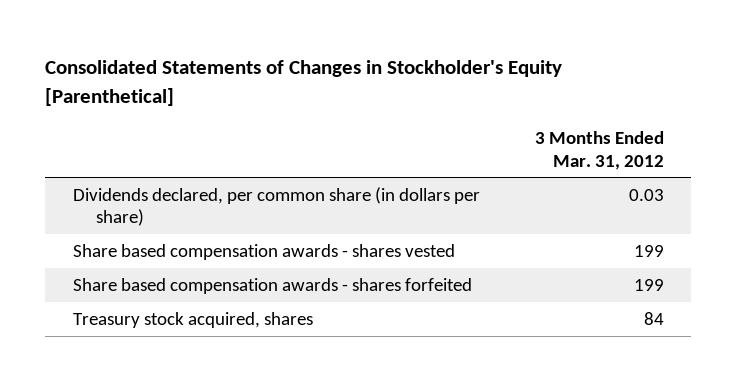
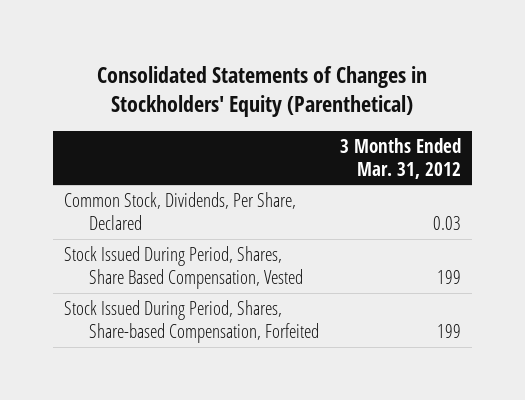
- Consolidated Statements of Changes in Stockholder's Equity [Parenthetical]
+ Consolidated Statements of Changes in Stockholders' Equity (Parenthetical)
- Dividends declared, per common share (in dollars per share) | 0.03
- Share based compensation awards - shares vested | 199
- Share based compensation awards - shares forfeited | 199
- Treasury stock acquired, shares | 84
+ Common Stock, Dividends, Per Share, Declared | 0.03
+ Stock Issued During Period, Shares, Share Based Compensation, Vested | 199
+ Stock Issued During Period, Shares, Share-based Compensation, Forfeited | 199

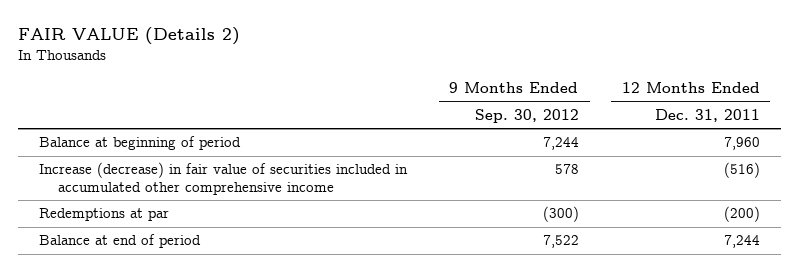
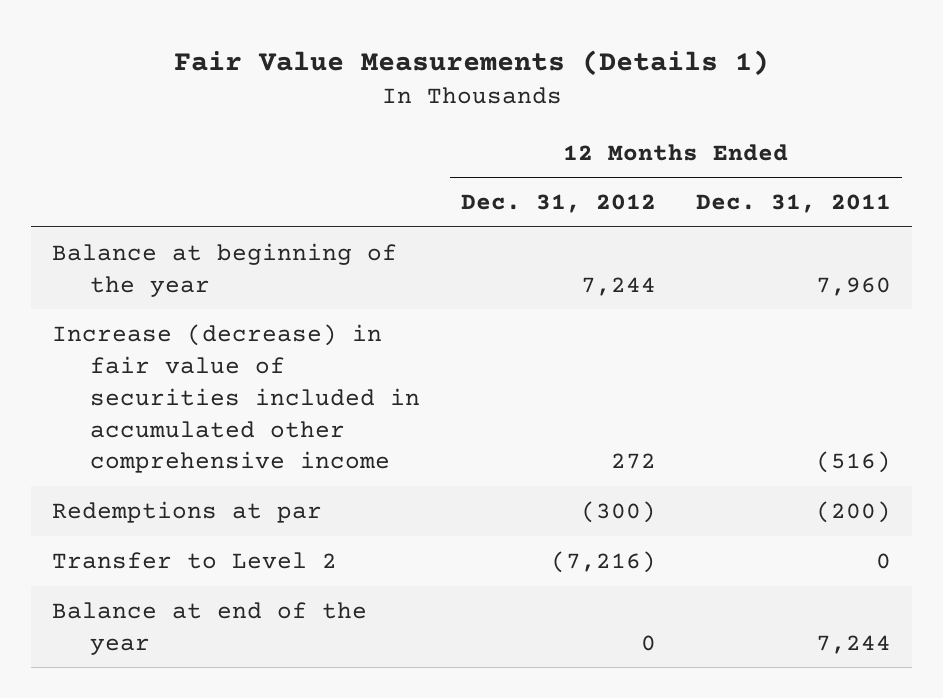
- FAIR VALUE (Details 2)
+ Fair Value Measurements (Details 1)
- | 9 Months Ended Sep. 30, 2012 | 12 Months Ended Dec. 31, 2011
+ | 12 Months Ended Dec. 31, 2012 | 12 Months Ended Dec. 31, 2011
- Balance at beginning of period | 7,244 | 7,960
+ Balance at beginning of the year | 7,244 | 7,960
- Balance at end of period | 7,522 | 7,244
+ Transfer to Level 2 | (7,216) | 0
+ Balance at end of the year | 0 | 7,244

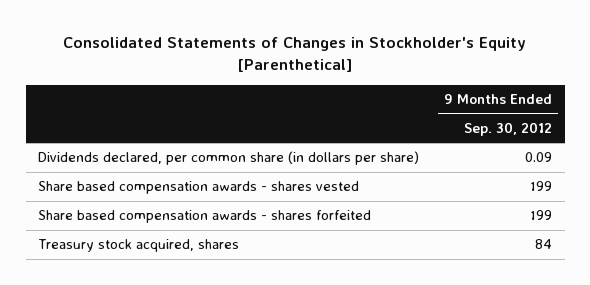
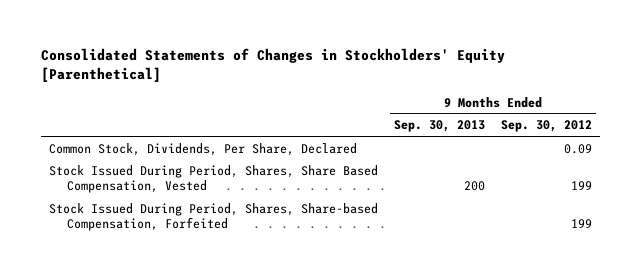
- Consolidated Statements of Changes in Stockholder's Equity [Parenthetical]
+ Consolidated Statements of Changes in Stockholders' Equity [Parenthetical]
- | 9 Months Ended Sep. 30, 2012
+ | 9 Months Ended Sep. 30, 2013 | 9 Months Ended Sep. 30, 2012
- Dividends declared, per common share (in dollars per share) | 0.09
- Share based compensation awards - shares vested | 199
- Share based compensation awards - shares forfeited | 199
- Treasury stock acquired, shares | 84
+ Common Stock, Dividends, Per Share, Declared | | 0.09
+ Stock Issued During Period, Shares, Share Based Compensation, Vested | 200 | 199
+ Stock Issued During Period, Shares, Share-based Compensation, Forfeited | | 199

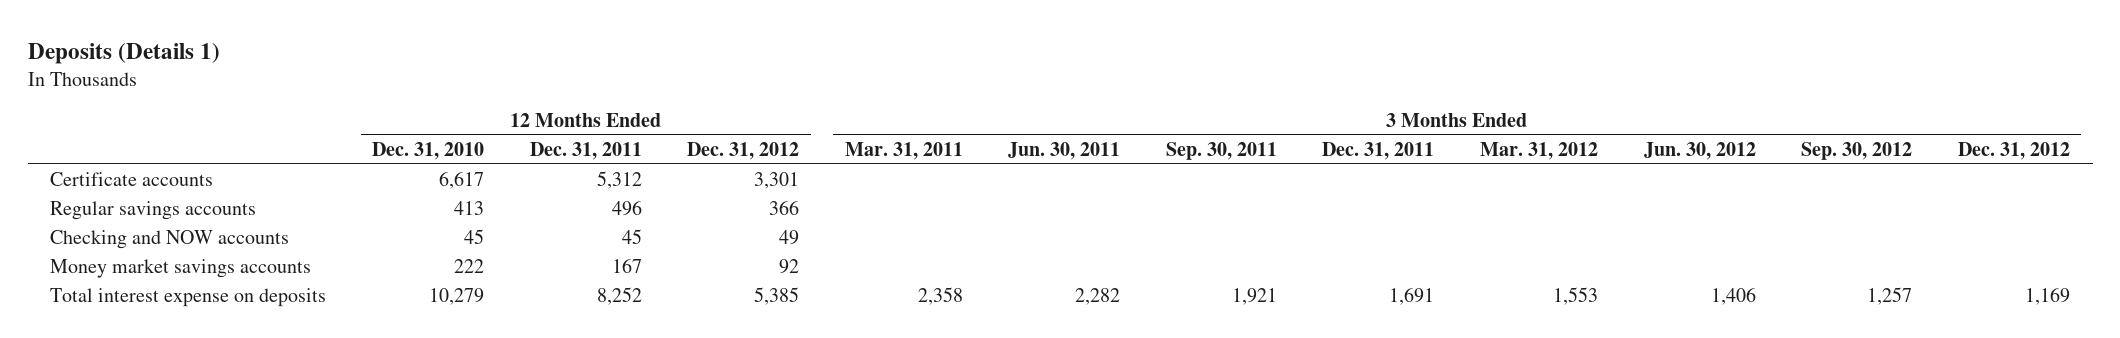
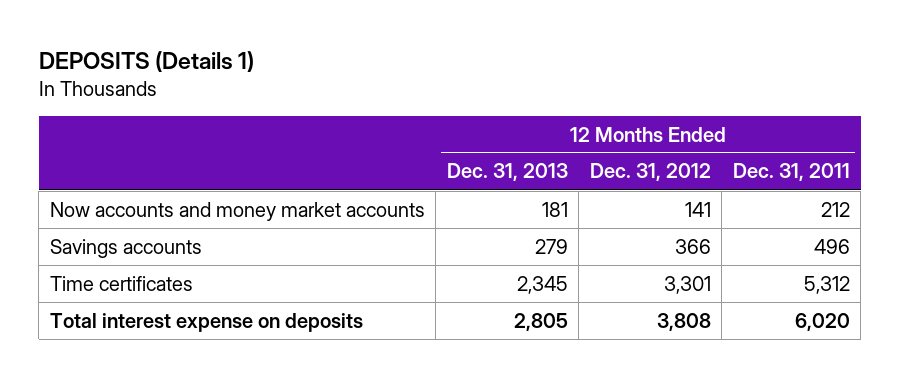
- Deposits (Details 1)
+ DEPOSITS (Details 1)
- | 12 Months Ended Dec. 31, 2010 | 12 Months Ended Dec. 31, 2011 | 12 Months Ended Dec. 31, 2012 | 3 Months Ended Mar. 31, 2011 | 3 Months Ended Jun. 30, 2011 | 3 Months Ended Sep. 30, 2011 | 3 Months Ended Dec. 31, 2011 | 3 Months Ended Mar. 31, 2012 | 3 Months Ended Jun. 30, 2012 | 3 Months Ended Sep. 30, 2012 | 3 Months Ended Dec. 31, 2012
+ | 12 Months Ended Dec. 31, 2013 | 12 Months Ended Dec. 31, 2012 | 12 Months Ended Dec. 31, 2011
- Certificate accounts | 6,617 | 5,312 | 3,301 | | | | | | | |
- Regular savings accounts | 413 | 496 | 366 | | | | | | | |
- Checking and NOW accounts | 45 | 45 | 49 | | | | | | | |
- Money market savings accounts | 222 | 167 | 92 | | | | | | | |
- Total interest expense on deposits | 10,279 | 8,252 | 5,385 | 2,358 | 2,282 | 1,921 | 1,691 | 1,553 | 1,406 | 1,257 | 1,169
+ Now accounts and money market accounts | 181 | 141 | 212
+ Savings accounts | 279 | 366 | 496
+ Time certificates | 2,345 | 3,301 | 5,312
+ Total interest expense on deposits | 2,805 | 3,808 | 6,020

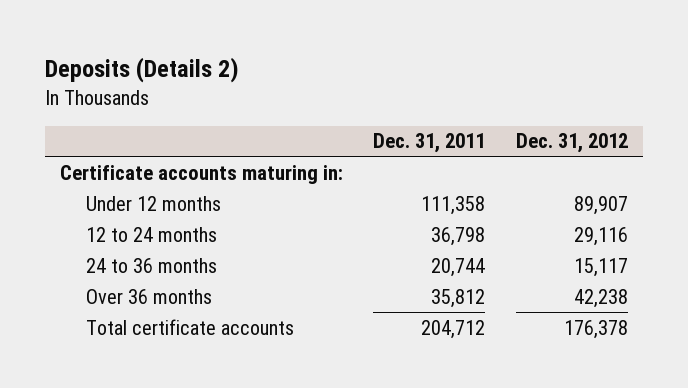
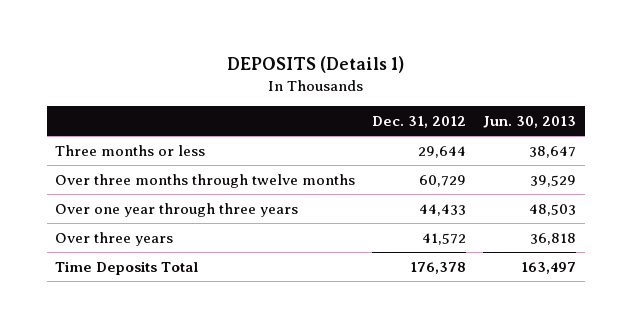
- Deposits (Details 2)
+ DEPOSITS (Details 1)
- | Dec. 31, 2011 | Dec. 31, 2012
+ | Dec. 31, 2012 | Jun. 30, 2013
- Certificate accounts maturing in:
- Under 12 months | 111,358 | 89,907
- 12 to 24 months | 36,798 | 29,116
- 24 to 36 months | 20,744 | 15,117
- Over 36 months | 35,812 | 42,238
- Total certificate accounts | 204,712 | 176,378
+ Three months or less | 29,644 | 38,647
+ Over three months through twelve months | 60,729 | 39,529
+ Over one year through three years | 44,433 | 48,503
+ Over three years | 41,572 | 36,818
+ Time Deposits Total | 176,378 | 163,497

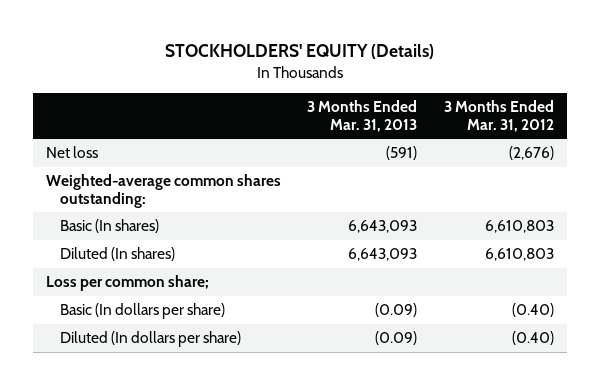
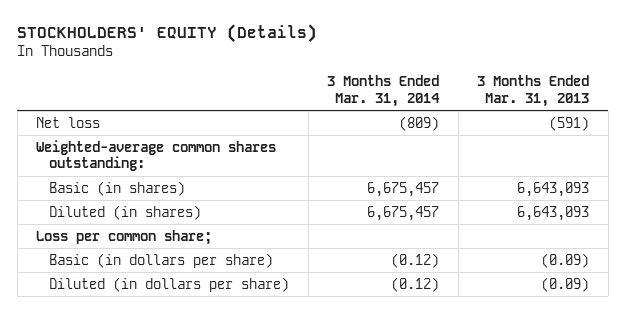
- | 3 Months Ended Mar. 31, 2013 | 3 Months Ended Mar. 31, 2012
+ | 3 Months Ended Mar. 31, 2014 | 3 Months Ended Mar. 31, 2013
- Basic (In shares) | 6,643,093 | 6,610,803
- Diluted (In shares) | 6,643,093 | 6,610,803
+ Basic (in shares) | 6,675,457 | 6,643,093
+ Diluted (in shares) | 6,675,457 | 6,643,093
- Basic (In dollars per share) | (0.09) | (0.40)
- Diluted (In dollars per share) | (0.09) | (0.40)
+ Basic (in dollars per share) | (0.12) | (0.09)
+ Diluted (in dollars per share) | (0.12) | (0.09)

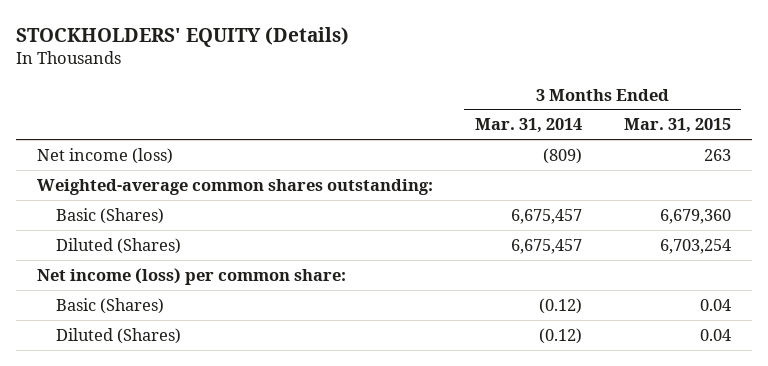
- | 3 Months Ended Mar. 31, 2014 | 3 Months Ended Mar. 31, 2013
+ | 3 Months Ended Mar. 31, 2014 | 3 Months Ended Mar. 31, 2015
- Net loss | (809) | (591)
+ Net income (loss) | (809) | 263
- Basic (in shares) | 6,675,457 | 6,643,093
- Diluted (in shares) | 6,675,457 | 6,643,093
- Loss per common share;
- Basic (in dollars per share) | (0.12) | (0.09)
- Diluted (in dollars per share) | (0.12) | (0.09)
+ Basic (Shares) | 6,675,457 | 6,679,360
+ Diluted (Shares) | 6,675,457 | 6,703,254
+ Net income (loss) per common share:
+ Basic (Shares) | (0.12) | 0.04
+ Diluted (Shares) | (0.12) | 0.04

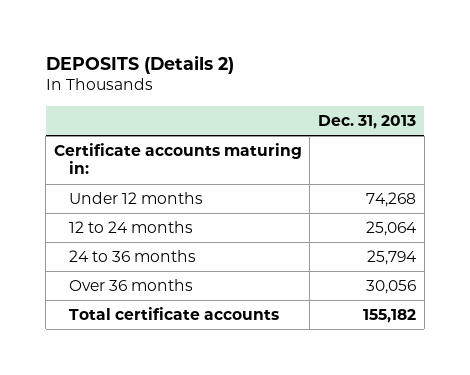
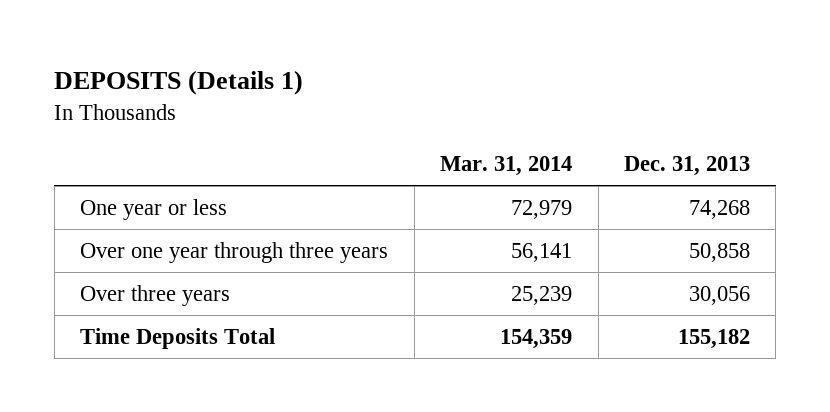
- DEPOSITS (Details 2)
+ DEPOSITS (Details 1)
- | Dec. 31, 2013
+ | Mar. 31, 2014 | Dec. 31, 2013
- Certificate accounts maturing in:
- Under 12 months | 74,268
- 12 to 24 months | 25,064
- 24 to 36 months | 25,794
- Over 36 months | 30,056
- Total certificate accounts | 155,182
+ One year or less | 72,979 | 74,268
+ Over one year through three years | 56,141 | 50,858
+ Over three years | 25,239 | 30,056
+ Time Deposits Total | 154,359 | 155,182

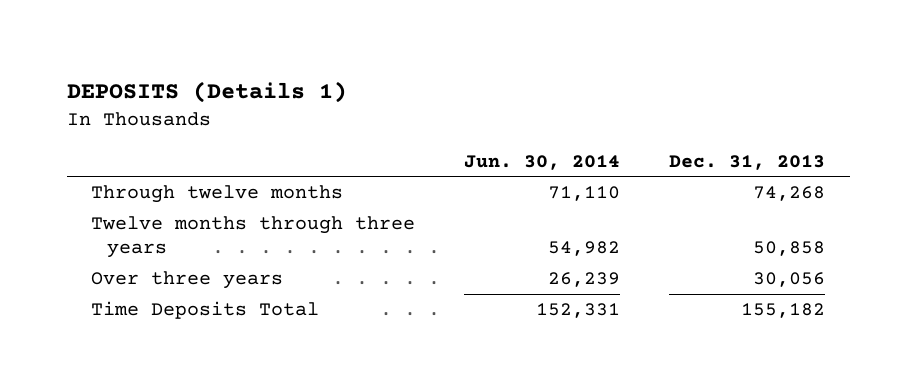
- | Mar. 31, 2014 | Dec. 31, 2013
+ | Jun. 30, 2014 | Dec. 31, 2013
- One year or less | 72,979 | 74,268
- Over one year through three years | 56,141 | 50,858
+ Through twelve months | 71,110 | 74,268
+ Twelve months through three years | 54,982 | 50,858

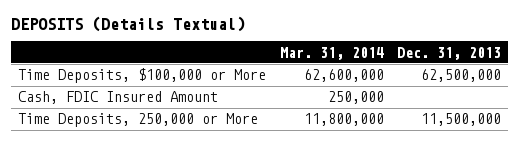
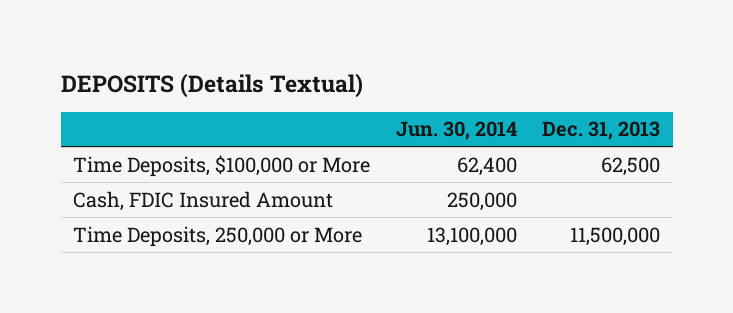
- | Mar. 31, 2014 | Dec. 31, 2013
+ | Jun. 30, 2014 | Dec. 31, 2013
- Time Deposits, $100,000 or More | 62,600,000 | 62,500,000
+ Time Deposits, $100,000 or More | 62,400 | 62,500

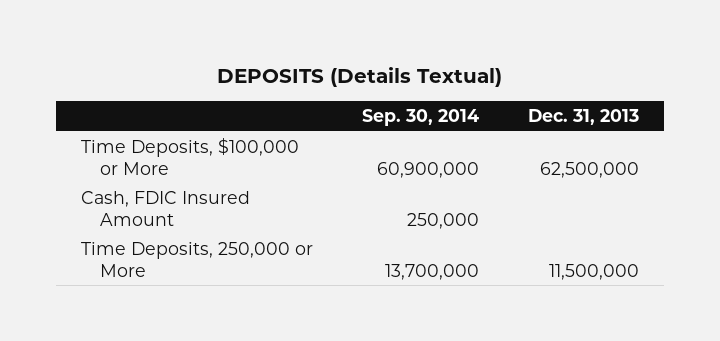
- | Jun. 30, 2014 | Dec. 31, 2013
+ | Sep. 30, 2014 | Dec. 31, 2013
- Time Deposits, $100,000 or More | 62,400 | 62,500
+ Time Deposits, $100,000 or More | 60,900,000 | 62,500,000

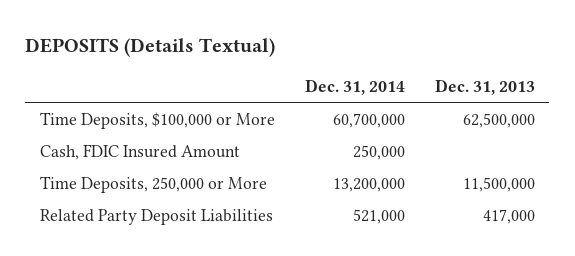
- | Sep. 30, 2014 | Dec. 31, 2013
+ | Dec. 31, 2014 | Dec. 31, 2013
+ Related Party Deposit Liabilities | 521,000 | 417,000

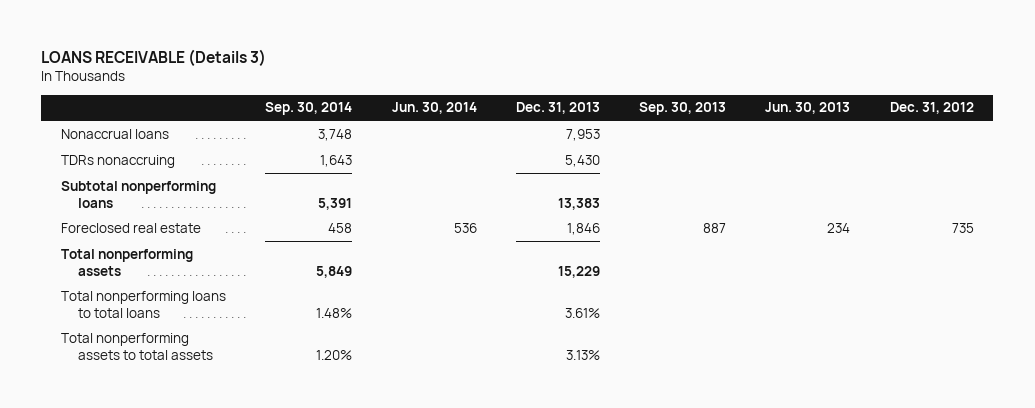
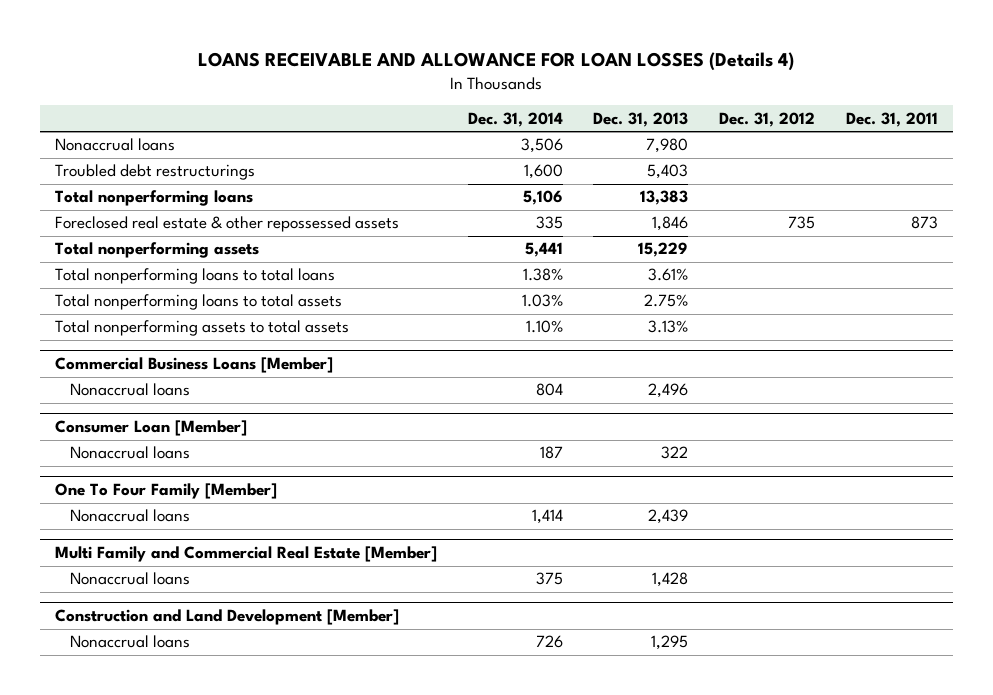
- LOANS RECEIVABLE (Details 3)
+ LOANS RECEIVABLE AND ALLOWANCE FOR LOAN LOSSES (Details 4)
- | Sep. 30, 2014 | Jun. 30, 2014 | Dec. 31, 2013 | Sep. 30, 2013 | Jun. 30, 2013 | Dec. 31, 2012
+ | Dec. 31, 2014 | Dec. 31, 2013 | Dec. 31, 2012 | Dec. 31, 2011
- Nonaccrual loans | 3,748 | | 7,953 | | |
- TDRs nonaccruing | 1,643 | | 5,430 | | |
- Subtotal nonperforming loans | 5,391 | | 13,383 | | |
- Foreclosed real estate | 458 | 536 | 1,846 | 887 | 234 | 735
+ Nonaccrual loans | 3,506 | 7,980 | |
+ Troubled debt restructurings | 1,600 | 5,403 | |
+ Total nonperforming loans | 5,106 | 13,383 | |
+ Foreclosed real estate & other repossessed assets | 335 | 1,846 | 735 | 873
+ Total nonperforming loans to total assets | 1.03% | 2.75% | |
+ Commercial Business Loans [Member]
+ Nonaccrual loans | 804 | 2,496 | |
+ Consumer Loan [Member]
+ Nonaccrual loans | 187 | 322 | |
+ One To Four Family [Member]
+ Nonaccrual loans | 1,414 | 2,439 | |
+ Multi Family and Commercial Real Estate [Member]
+ Nonaccrual loans | 375 | 1,428 | |
+ Construction and Land Development [Member]
+ Nonaccrual loans | 726 | 1,295 | |

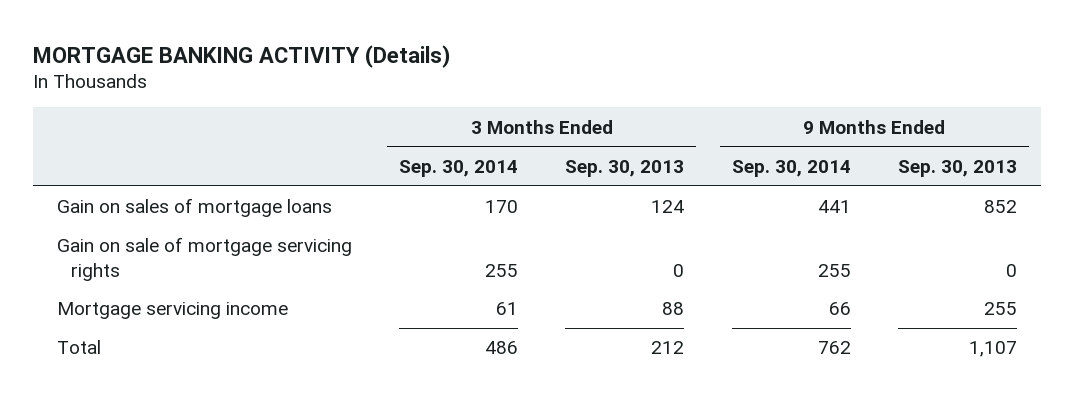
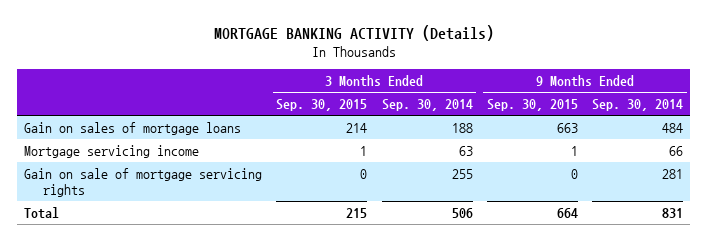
- | 3 Months Ended Sep. 30, 2014 | 3 Months Ended Sep. 30, 2013 | 9 Months Ended Sep. 30, 2014 | 9 Months Ended Sep. 30, 2013
+ | 3 Months Ended Sep. 30, 2015 | 3 Months Ended Sep. 30, 2014 | 9 Months Ended Sep. 30, 2015 | 9 Months Ended Sep. 30, 2014
- Gain on sales of mortgage loans | 170 | 124 | 441 | 852
- Gain on sale of mortgage servicing rights | 255 | 0 | 255 | 0
- Mortgage servicing income | 61 | 88 | 66 | 255
- Total | 486 | 212 | 762 | 1,107
+ Gain on sales of mortgage loans | 214 | 188 | 663 | 484
+ Mortgage servicing income | 1 | 63 | 1 | 66
+ Gain on sale of mortgage servicing rights | 0 | 255 | 0 | 281
+ Total | 215 | 506 | 664 | 831

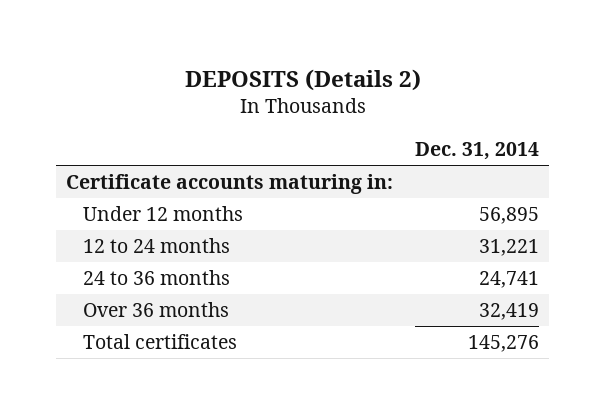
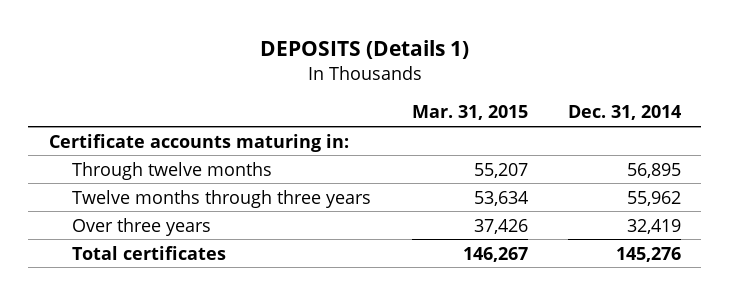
- DEPOSITS (Details 2)
+ DEPOSITS (Details 1)
- | Dec. 31, 2014
+ | Mar. 31, 2015 | Dec. 31, 2014
- Under 12 months | 56,895
- 12 to 24 months | 31,221
- 24 to 36 months | 24,741
- Over 36 months | 32,419
+ Through twelve months | 55,207 | 56,895
+ Twelve months through three years | 53,634 | 55,962
+ Over three years | 37,426 | 32,419

